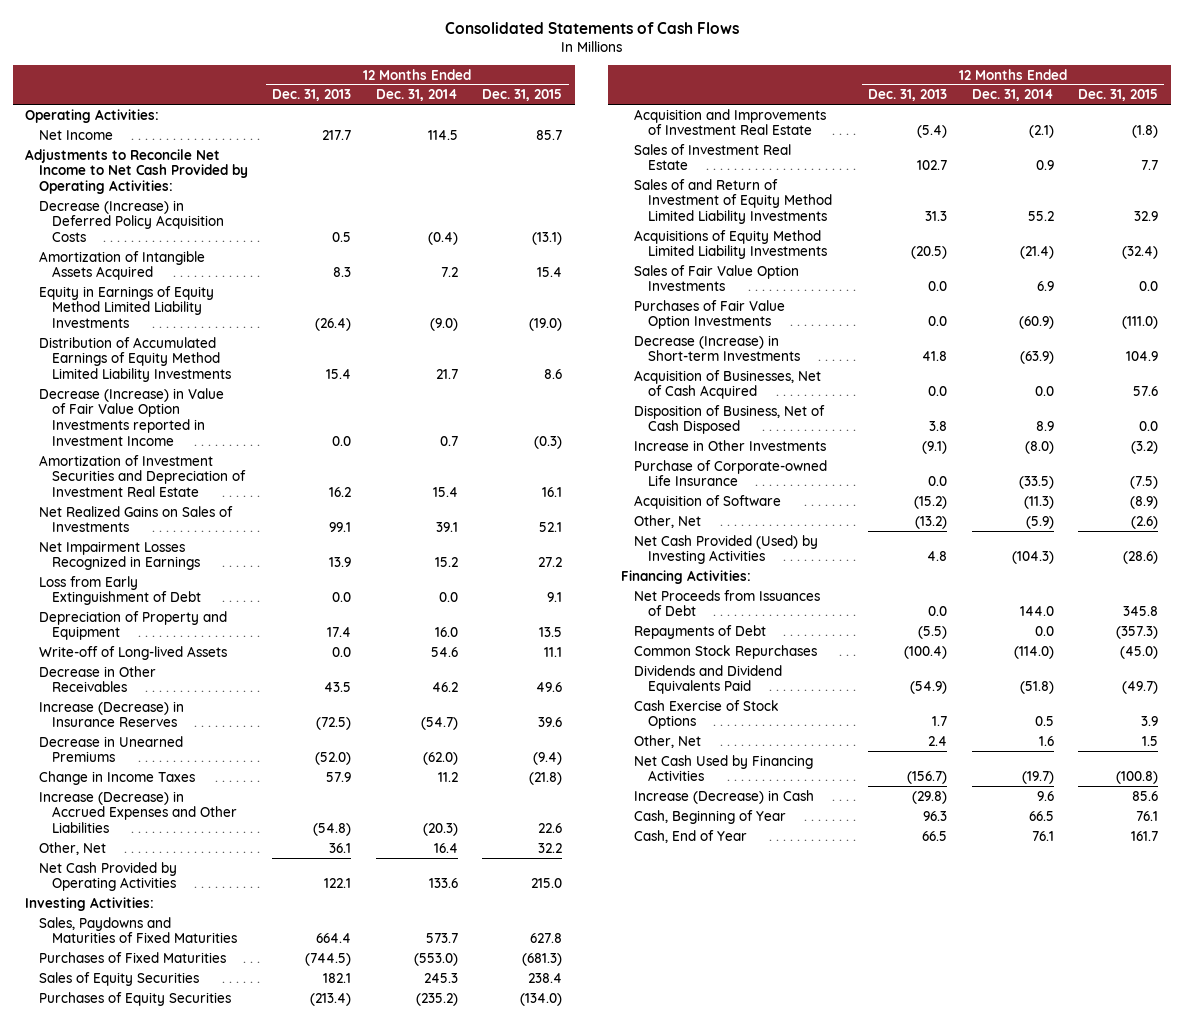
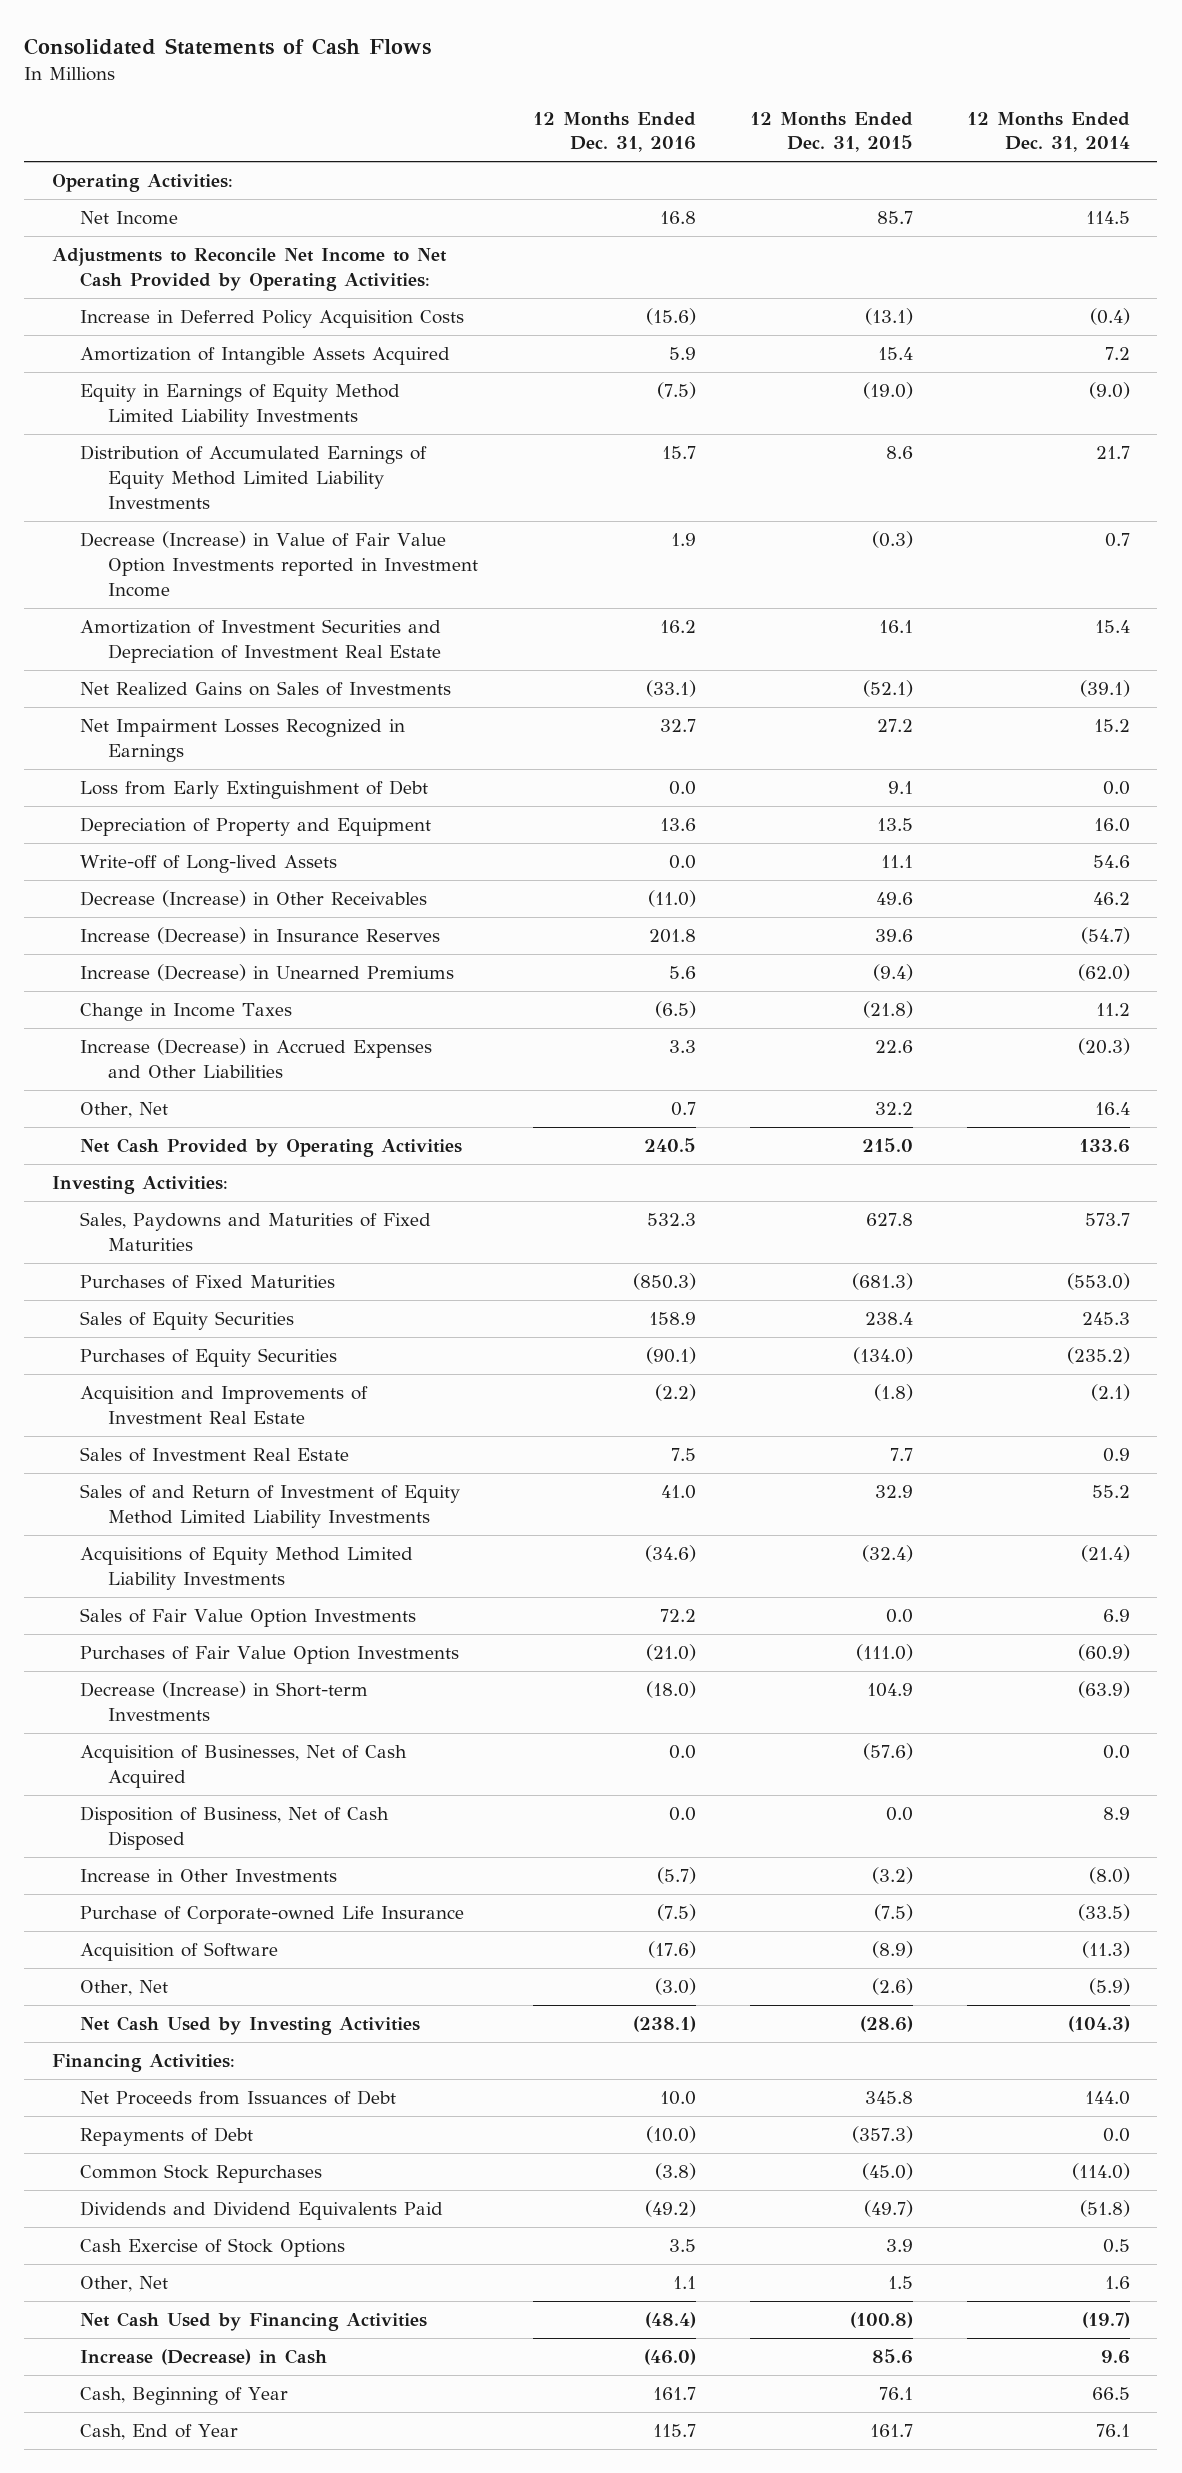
- | 12 Months Ended Dec. 31, 2013 | 12 Months Ended Dec. 31, 2014 | 12 Months Ended Dec. 31, 2015
+ | 12 Months Ended Dec. 31, 2016 | 12 Months Ended Dec. 31, 2015 | 12 Months Ended Dec. 31, 2014
- Decrease (Increase) in Deferred Policy Acquisition Costs | 0.5 | (0.4) | (13.1)
+ Increase in Deferred Policy Acquisition Costs | (15.6) | (13.1) | (0.4)
- Net Realized Gains on Sales of Investments | 99.1 | 39.1 | 52.1
+ Net Realized Gains on Sales of Investments | (33.1) | (52.1) | (39.1)
- Decrease in Other Receivables | 43.5 | 46.2 | 49.6
+ Decrease (Increase) in Other Receivables | (11.0) | 49.6 | 46.2
- Decrease in Unearned Premiums | (52.0) | (62.0) | (9.4)
+ Increase (Decrease) in Unearned Premiums | 5.6 | (9.4) | (62.0)
- Acquisition of Businesses, Net of Cash Acquired | 0.0 | 0.0 | 57.6
+ Acquisition of Businesses, Net of Cash Acquired | 0.0 | (57.6) | 0.0
- Net Cash Provided (Used) by Investing Activities | 4.8 | (104.3) | (28.6)
+ Net Cash Used by Investing Activities | (238.1) | (28.6) | (104.3)

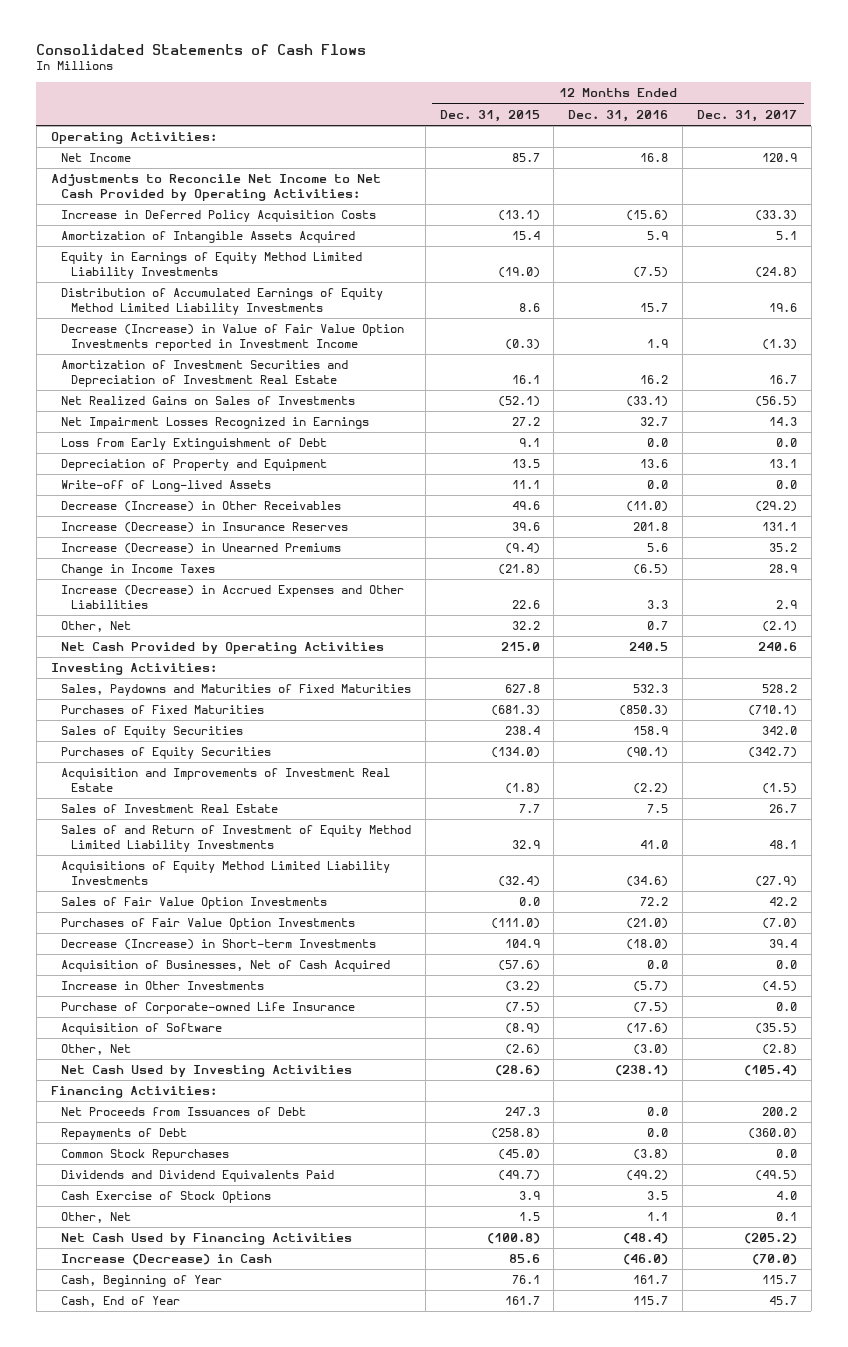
- | 12 Months Ended Dec. 31, 2016 | 12 Months Ended Dec. 31, 2015 | 12 Months Ended Dec. 31, 2014
+ | 12 Months Ended Dec. 31, 2015 | 12 Months Ended Dec. 31, 2016 | 12 Months Ended Dec. 31, 2017
- Disposition of Business, Net of Cash Disposed | 0.0 | 0.0 | 8.9
- Net Proceeds from Issuances of Debt | 10.0 | 345.8 | 144.0
- Repayments of Debt | (10.0) | (357.3) | 0.0
+ Net Proceeds from Issuances of Debt | 247.3 | 0.0 | 200.2
+ Repayments of Debt | (258.8) | 0.0 | (360.0)

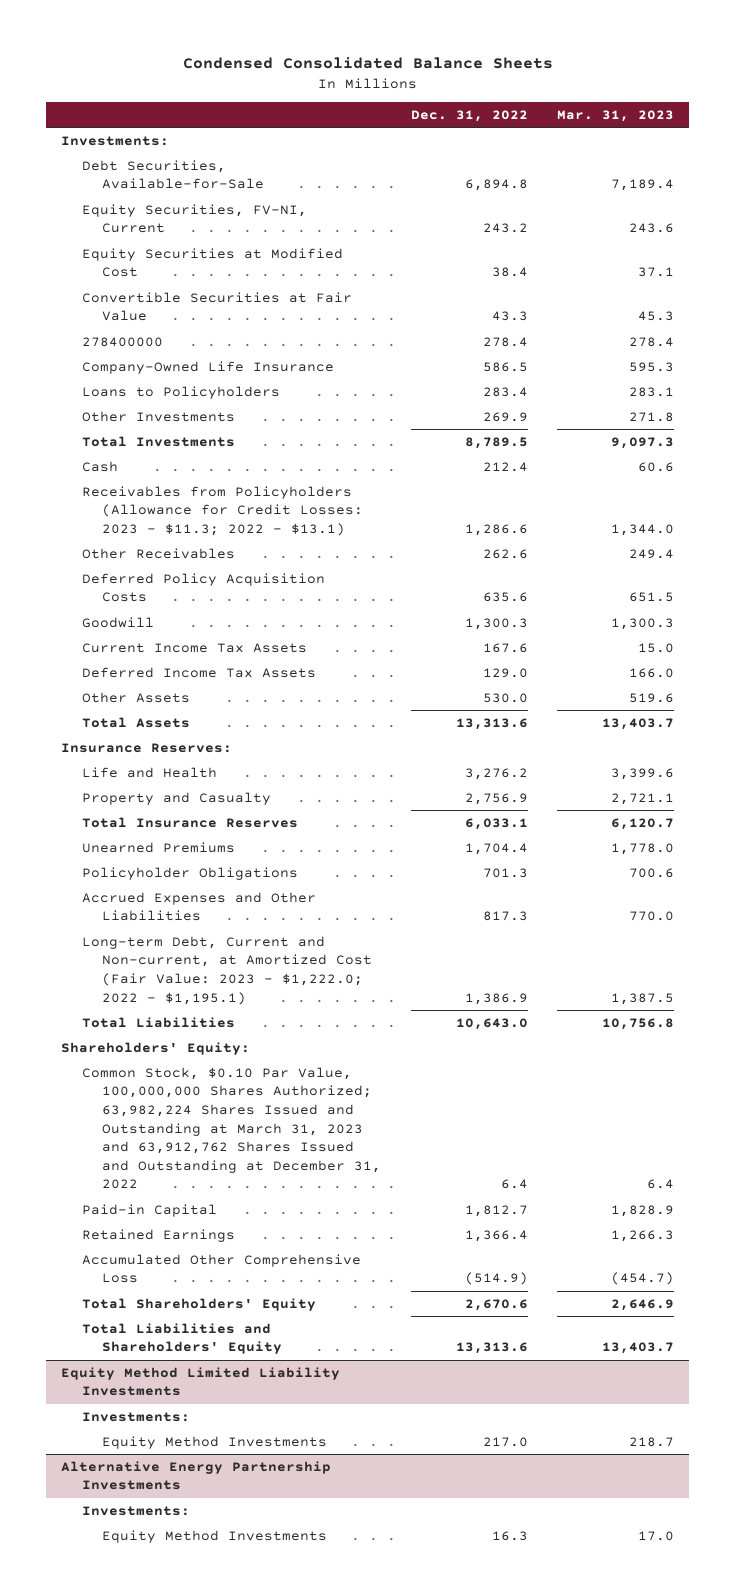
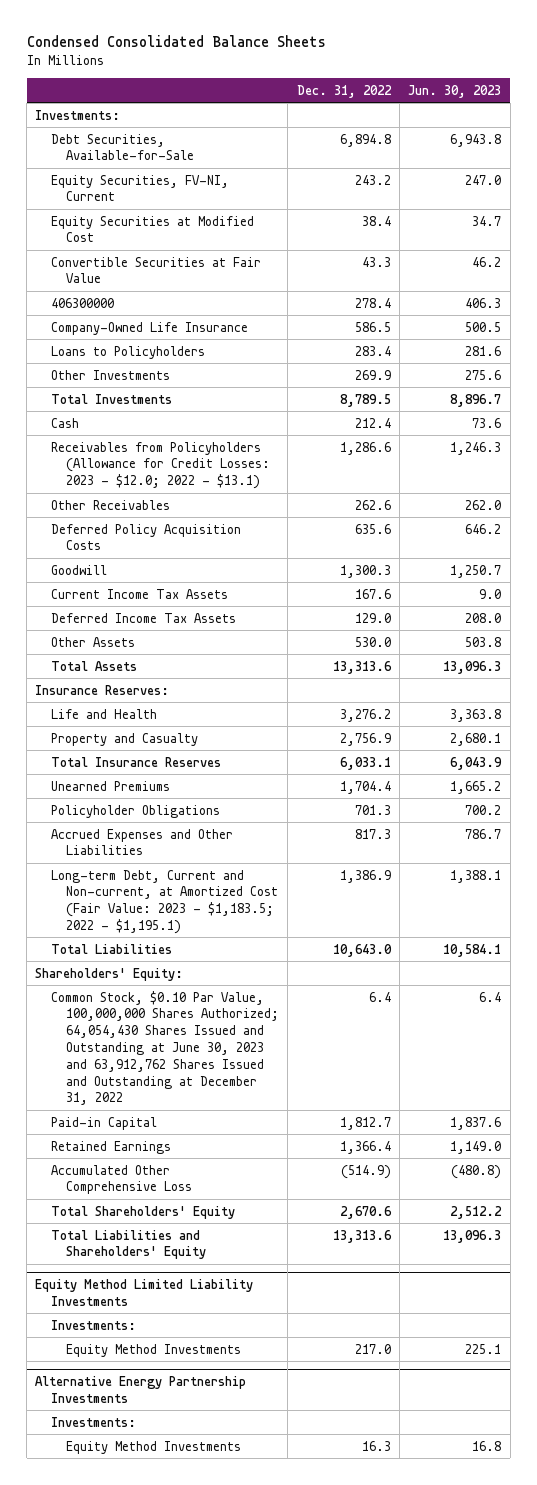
- | Dec. 31, 2022 | Mar. 31, 2023
+ | Dec. 31, 2022 | Jun. 30, 2023
- 278400000 | 278.4 | 278.4
+ 406300000 | 278.4 | 406.3
- Receivables from Policyholders (Allowance for Credit Losses: 2023 - $11.3; 2022 - $13.1) | 1,286.6 | 1,344.0
+ Receivables from Policyholders (Allowance for Credit Losses: 2023 - $12.0; 2022 - $13.1) | 1,286.6 | 1,246.3
- Long-term Debt, Current and Non-current, at Amortized Cost (Fair Value: 2023 - $1,222.0; 2022 - $1,195.1) | 1,386.9 | 1,387.5
+ Long-term Debt, Current and Non-current, at Amortized Cost (Fair Value: 2023 - $1,183.5; 2022 - $1,195.1) | 1,386.9 | 1,388.1
- Common Stock, $0.10 Par Value, 100,000,000 Shares Authorized; 63,982,224 Shares Issued and Outstanding at March 31, 2023 and 63,912,762 Shares Issued and Outstanding at December 31, 2022 | 6.4 | 6.4
+ Common Stock, $0.10 Par Value, 100,000,000 Shares Authorized; 64,054,430 Shares Issued and Outstanding at June 30, 2023 and 63,912,762 Shares Issued and Outstanding at December 31, 2022 | 6.4 | 6.4

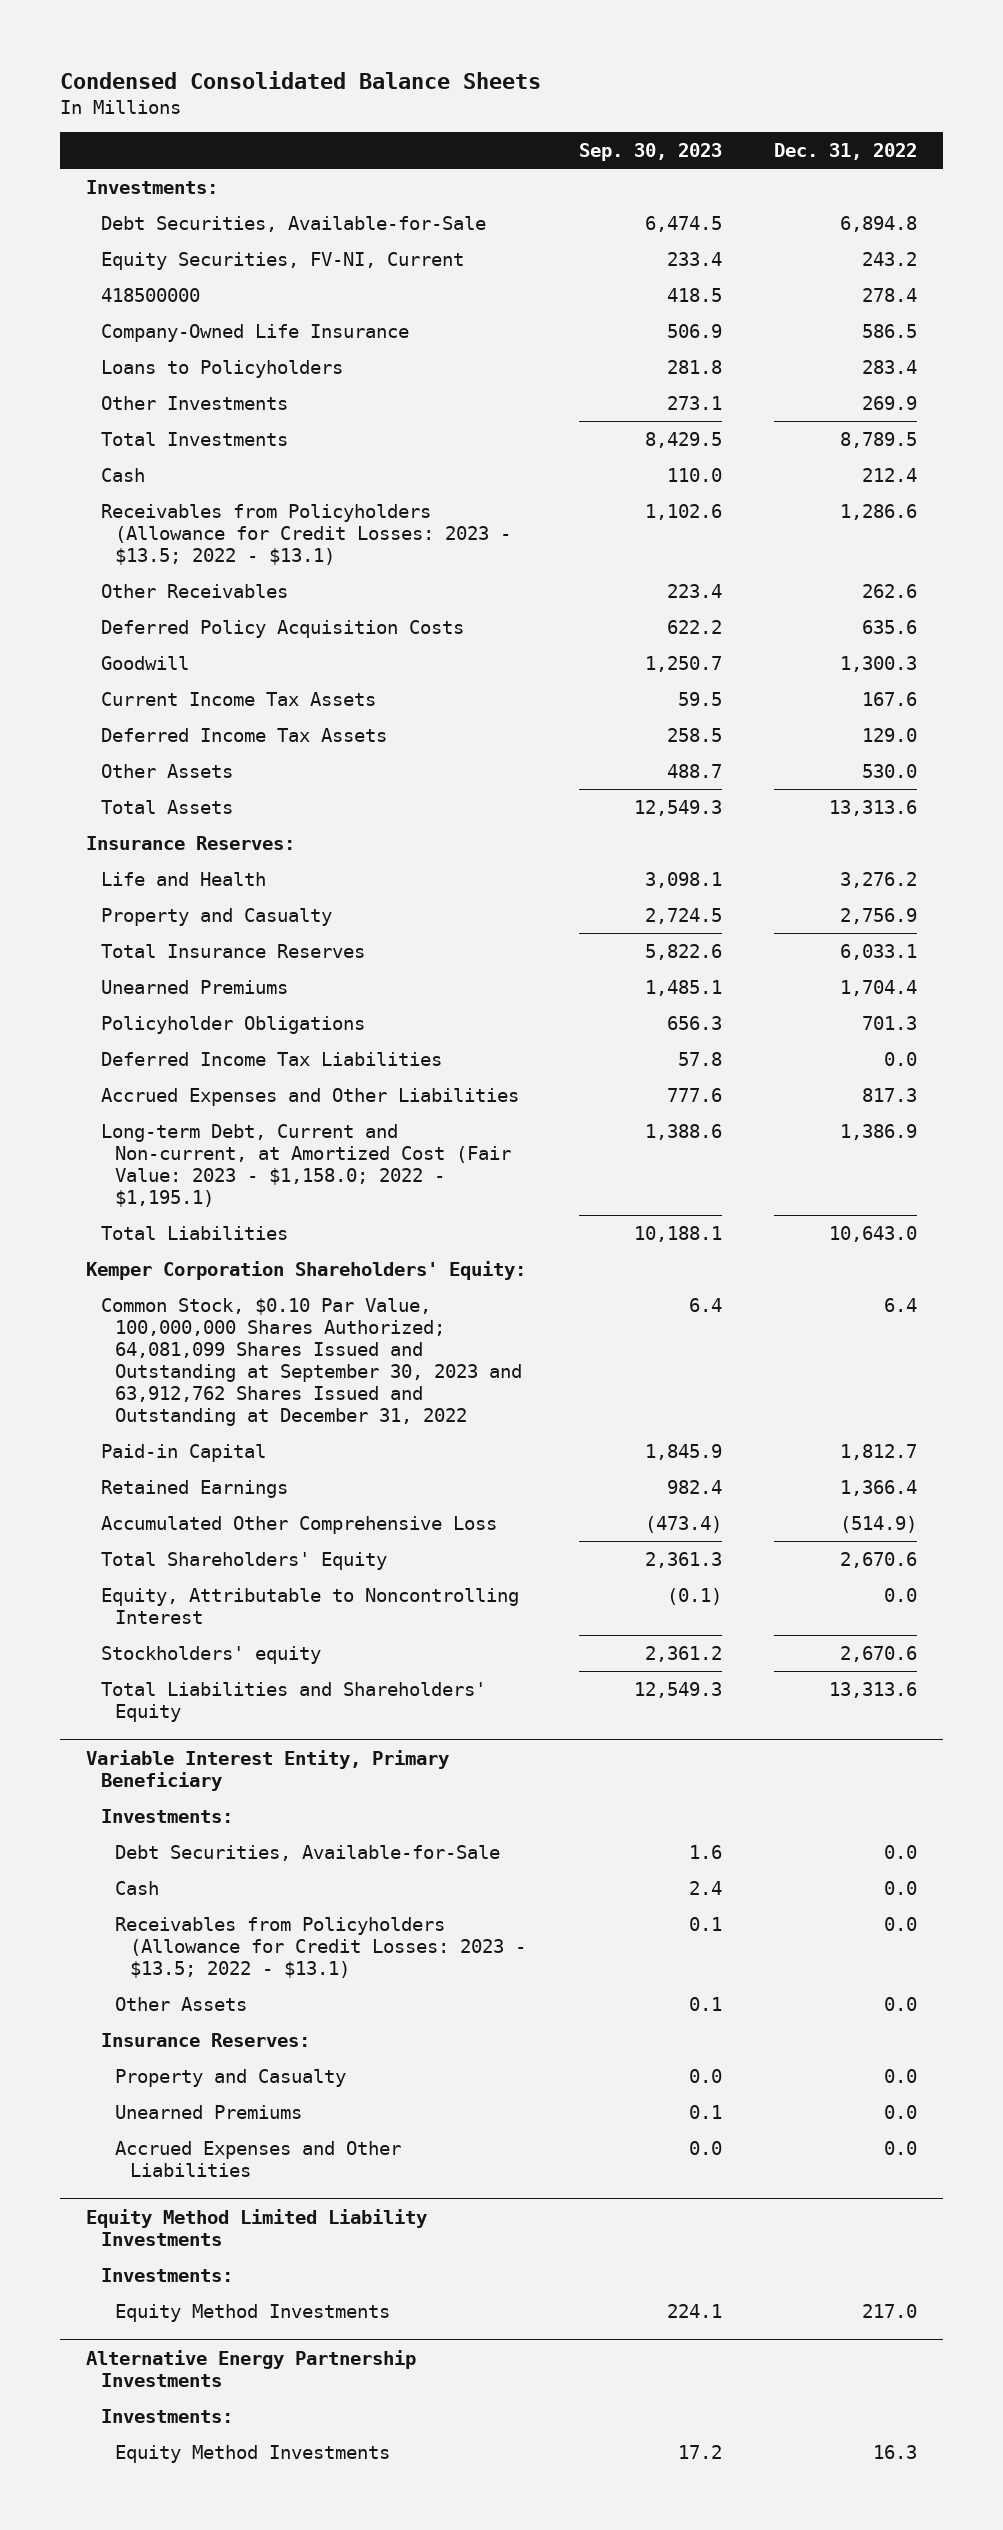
- | Dec. 31, 2022 | Jun. 30, 2023
+ | Sep. 30, 2023 | Dec. 31, 2022
- Equity Securities at Modified Cost | 38.4 | 34.7
- Convertible Securities at Fair Value | 43.3 | 46.2
- 406300000 | 278.4 | 406.3
+ 418500000 | 418.5 | 278.4
- Receivables from Policyholders (Allowance for Credit Losses: 2023 - $12.0; 2022 - $13.1) | 1,286.6 | 1,246.3
+ Receivables from Policyholders (Allowance for Credit Losses: 2023 - $13.5; 2022 - $13.1) | 1,102.6 | 1,286.6
+ Deferred Income Tax Liabilities | 57.8 | 0.0
- Long-term Debt, Current and Non-current, at Amortized Cost (Fair Value: 2023 - $1,183.5; 2022 - $1,195.1) | 1,386.9 | 1,388.1
+ Long-term Debt, Current and Non-current, at Amortized Cost (Fair Value: 2023 - $1,158.0; 2022 - $1,195.1) | 1,388.6 | 1,386.9
- Shareholders' Equity:
- Common Stock, $0.10 Par Value, 100,000,000 Shares Authorized; 64,054,430 Shares Issued and Outstanding at June 30, 2023 and 63,912,762 Shares Issued and Outstanding at December 31, 2022 | 6.4 | 6.4
+ Kemper Corporation Shareholders' Equity:
+ Common Stock, $0.10 Par Value, 100,000,000 Shares Authorized; 64,081,099 Shares Issued and Outstanding at September 30, 2023 and 63,912,762 Shares Issued and Outstanding at December 31, 2022 | 6.4 | 6.4
+ Equity, Attributable to Noncontrolling Interest | (0.1) | 0.0
+ Stockholders' equity | 2,361.2 | 2,670.6
+ Variable Interest Entity, Primary Beneficiary
+ Investments:
+ Debt Securities, Available-for-Sale | 1.6 | 0.0
+ Cash | 2.4 | 0.0
+ Receivables from Policyholders (Allowance for Credit Losses: 2023 - $13.5; 2022 - $13.1) | 0.1 | 0.0
+ Other Assets | 0.1 | 0.0
+ Insurance Reserves:
+ Property and Casualty | 0.0 | 0.0
+ Unearned Premiums | 0.1 | 0.0
+ Accrued Expenses and Other Liabilities | 0.0 | 0.0

